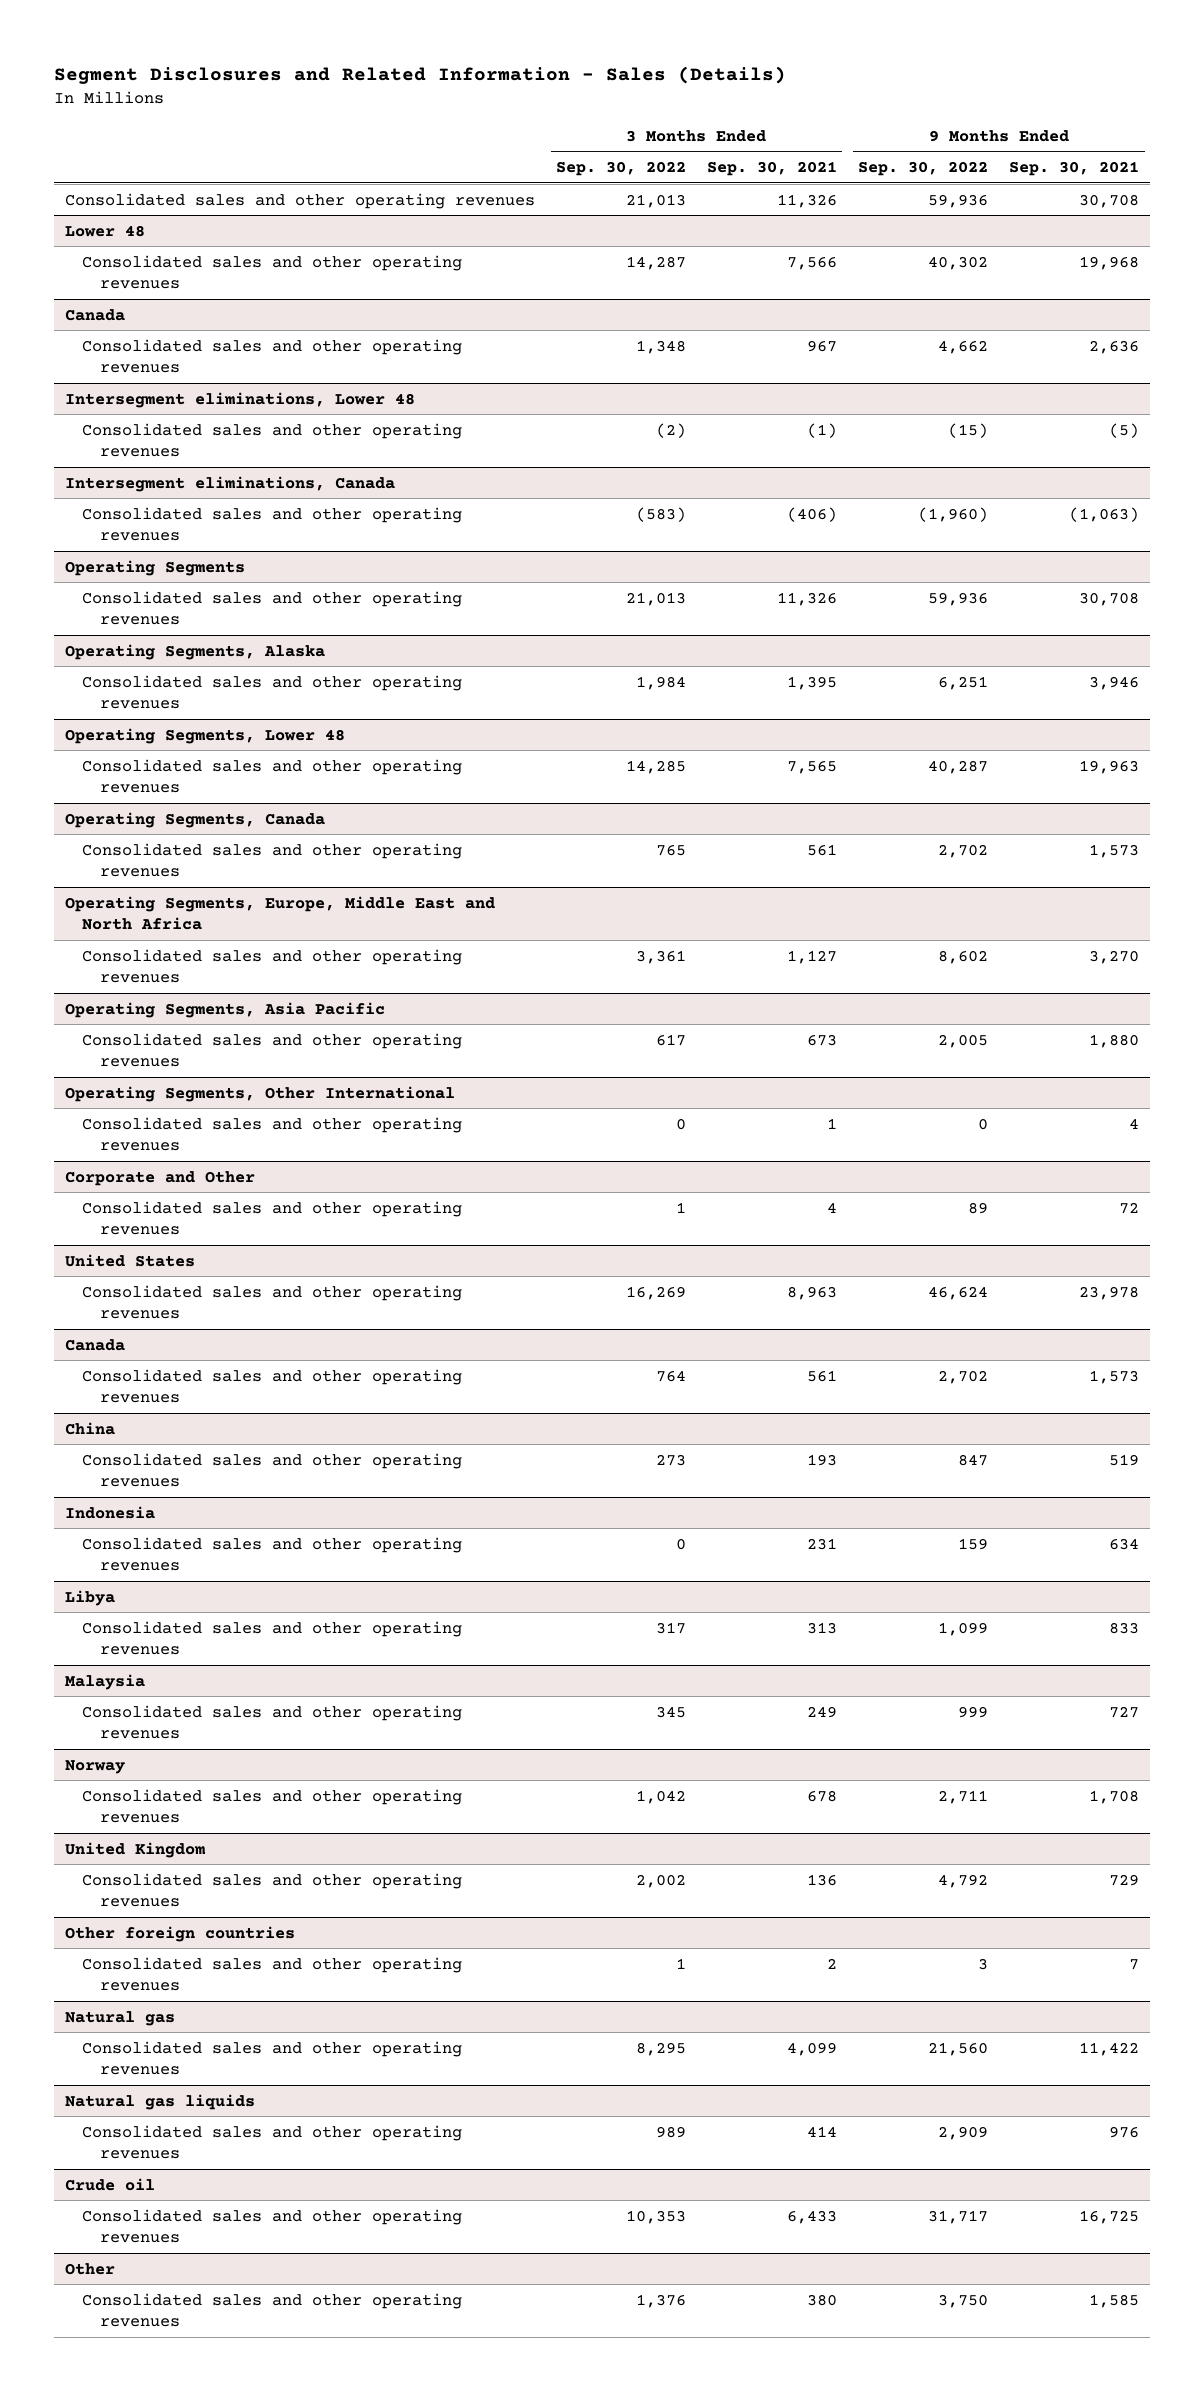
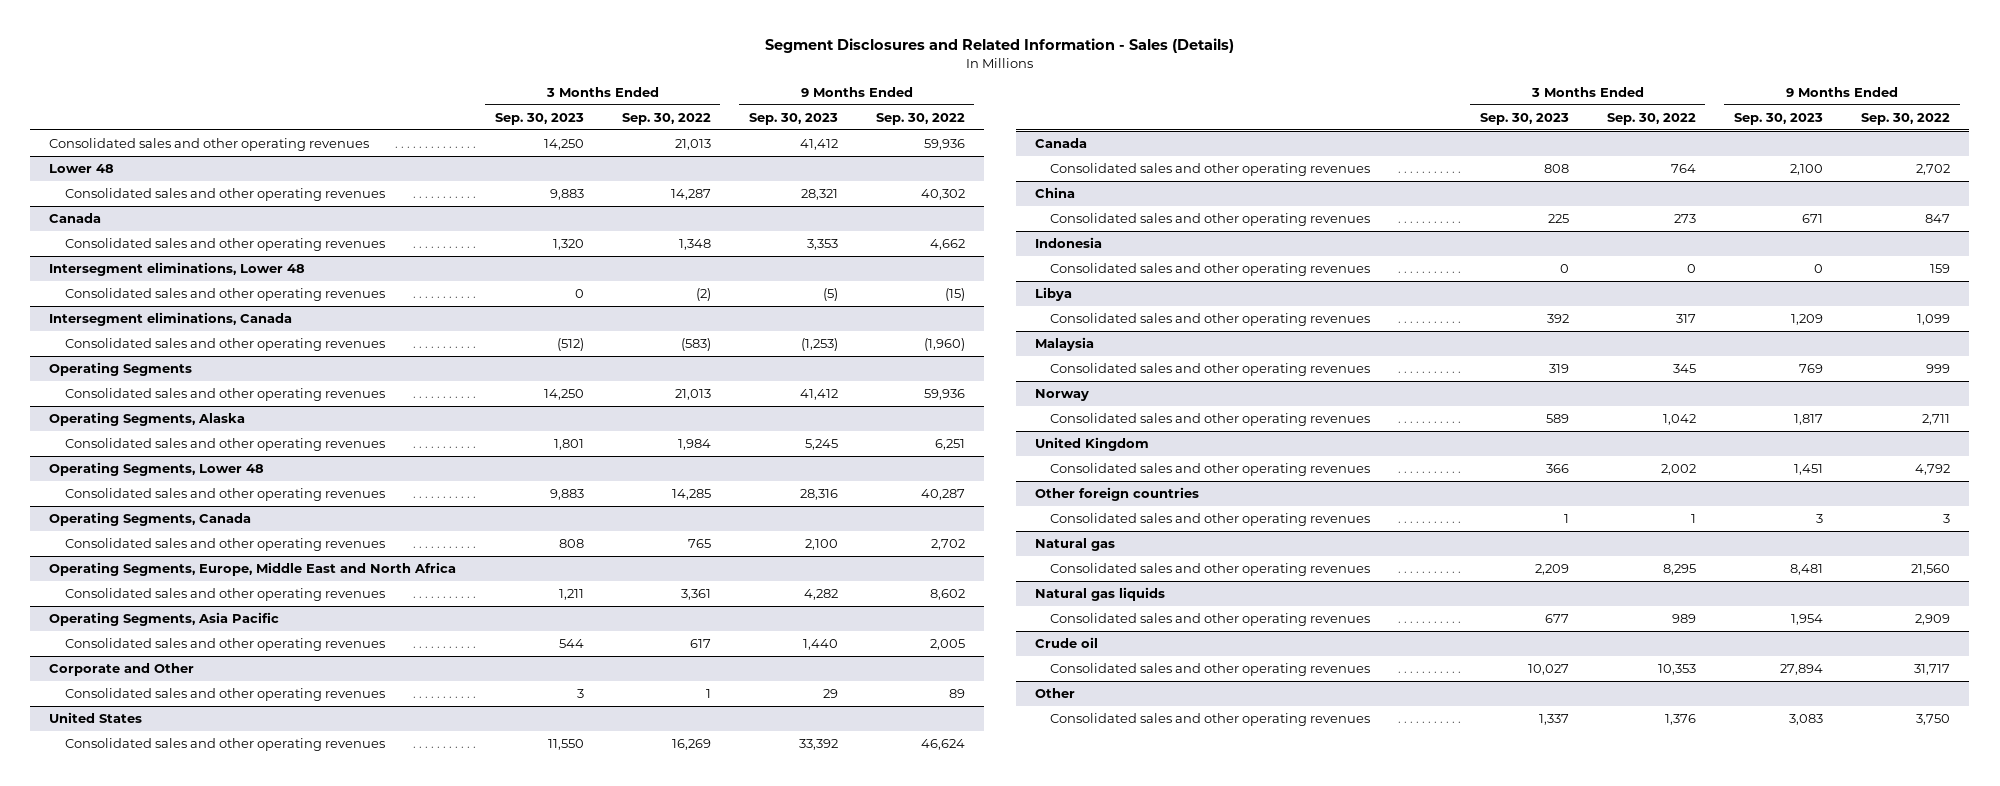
- | 3 Months Ended Sep. 30, 2022 | 3 Months Ended Sep. 30, 2021 | 9 Months Ended Sep. 30, 2022 | 9 Months Ended Sep. 30, 2021
+ | 3 Months Ended Sep. 30, 2023 | 3 Months Ended Sep. 30, 2022 | 9 Months Ended Sep. 30, 2023 | 9 Months Ended Sep. 30, 2022
- Operating Segments, Other International
- Consolidated sales and other operating revenues | 0 | 1 | 0 | 4

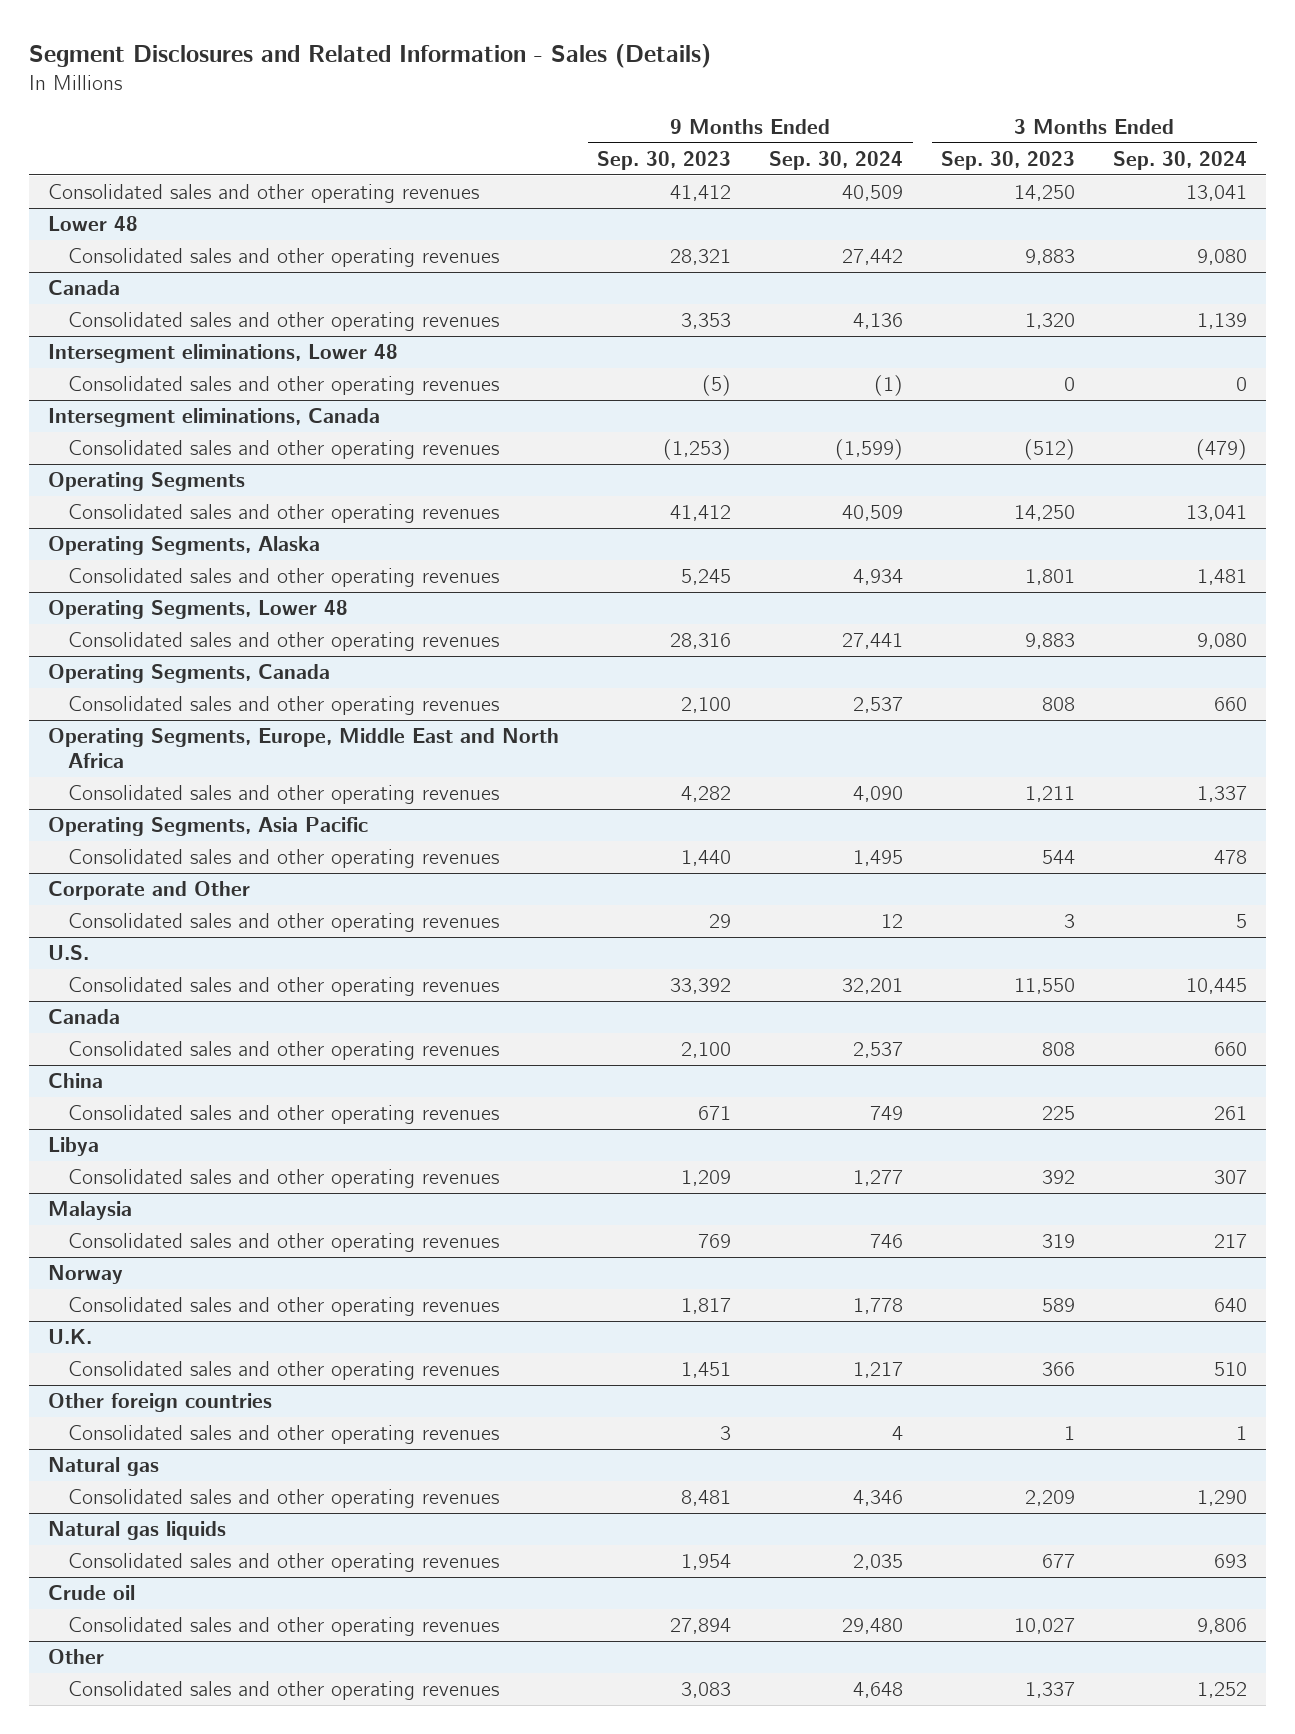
- | 3 Months Ended Sep. 30, 2023 | 3 Months Ended Sep. 30, 2022 | 9 Months Ended Sep. 30, 2023 | 9 Months Ended Sep. 30, 2022
+ | 9 Months Ended Sep. 30, 2023 | 9 Months Ended Sep. 30, 2024 | 3 Months Ended Sep. 30, 2023 | 3 Months Ended Sep. 30, 2024
- United States
+ U.S.
- Indonesia
- Consolidated sales and other operating revenues | 0 | 0 | 0 | 159
- United Kingdom
+ U.K.

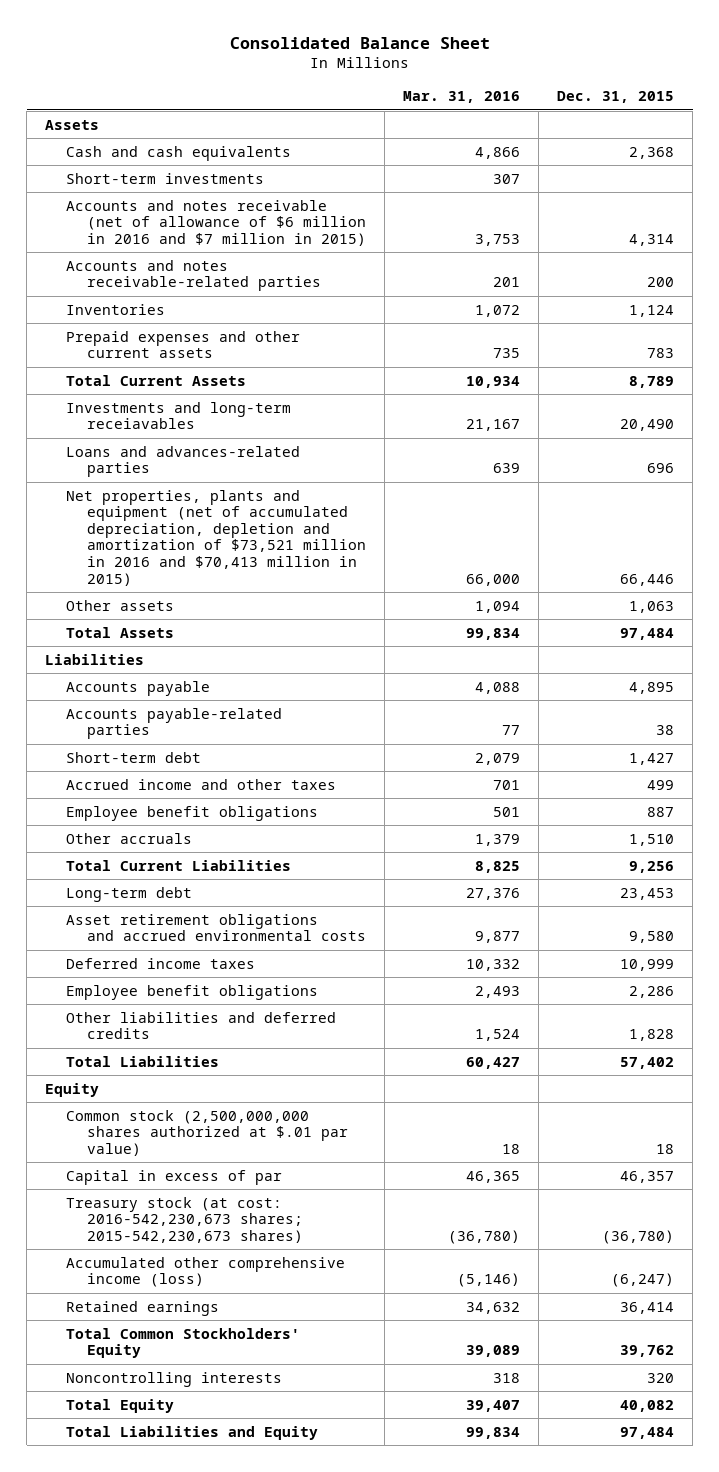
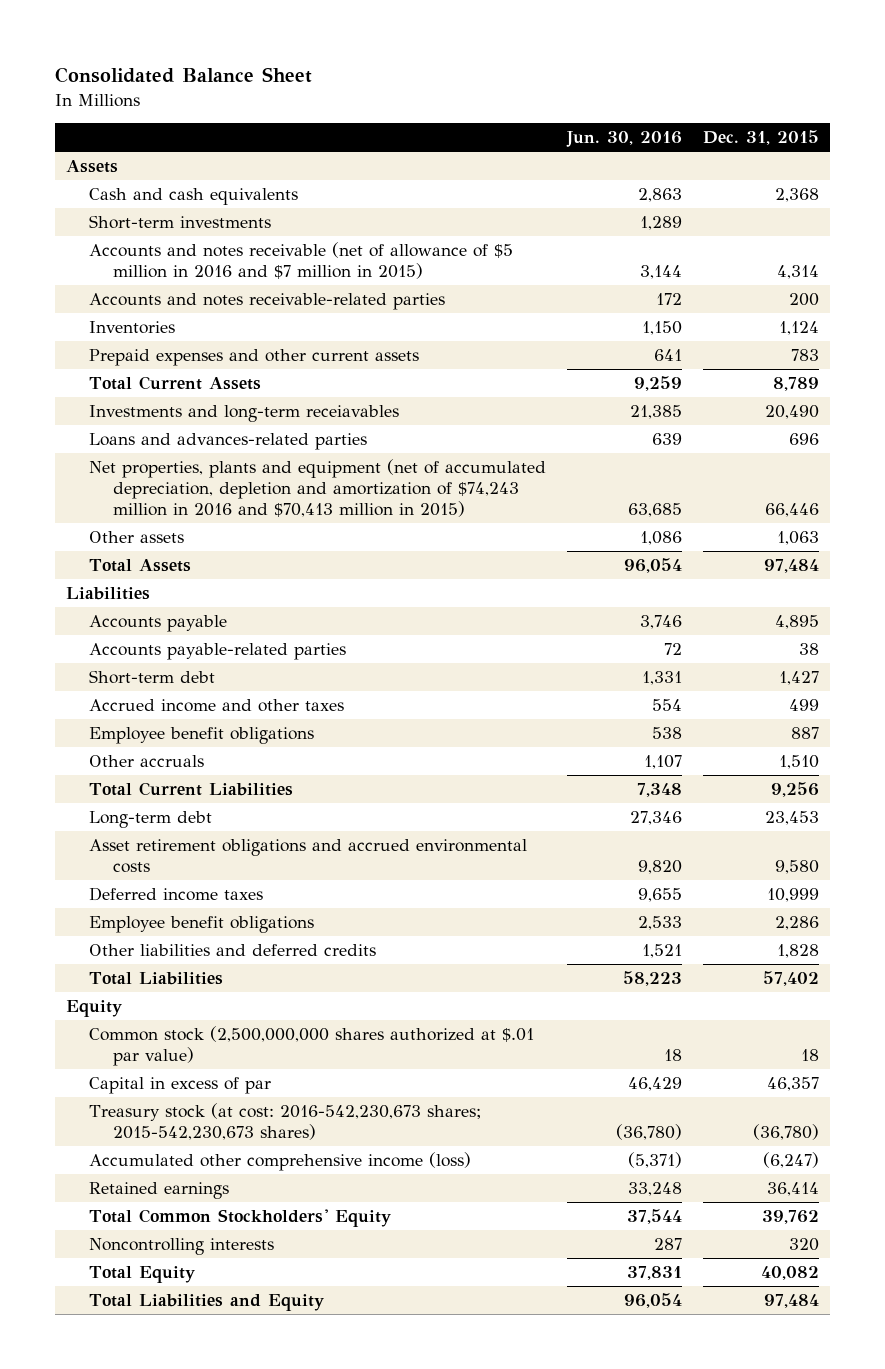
- | Mar. 31, 2016 | Dec. 31, 2015
+ | Jun. 30, 2016 | Dec. 31, 2015
- Accounts and notes receivable (net of allowance of $6 million in 2016 and $7 million in 2015) | 3,753 | 4,314
+ Accounts and notes receivable (net of allowance of $5 million in 2016 and $7 million in 2015) | 3,144 | 4,314
- Net properties, plants and equipment (net of accumulated depreciation, depletion and amortization of $73,521 million in 2016 and $70,413 million in 2015) | 66,000 | 66,446
+ Net properties, plants and equipment (net of accumulated depreciation, depletion and amortization of $74,243 million in 2016 and $70,413 million in 2015) | 63,685 | 66,446

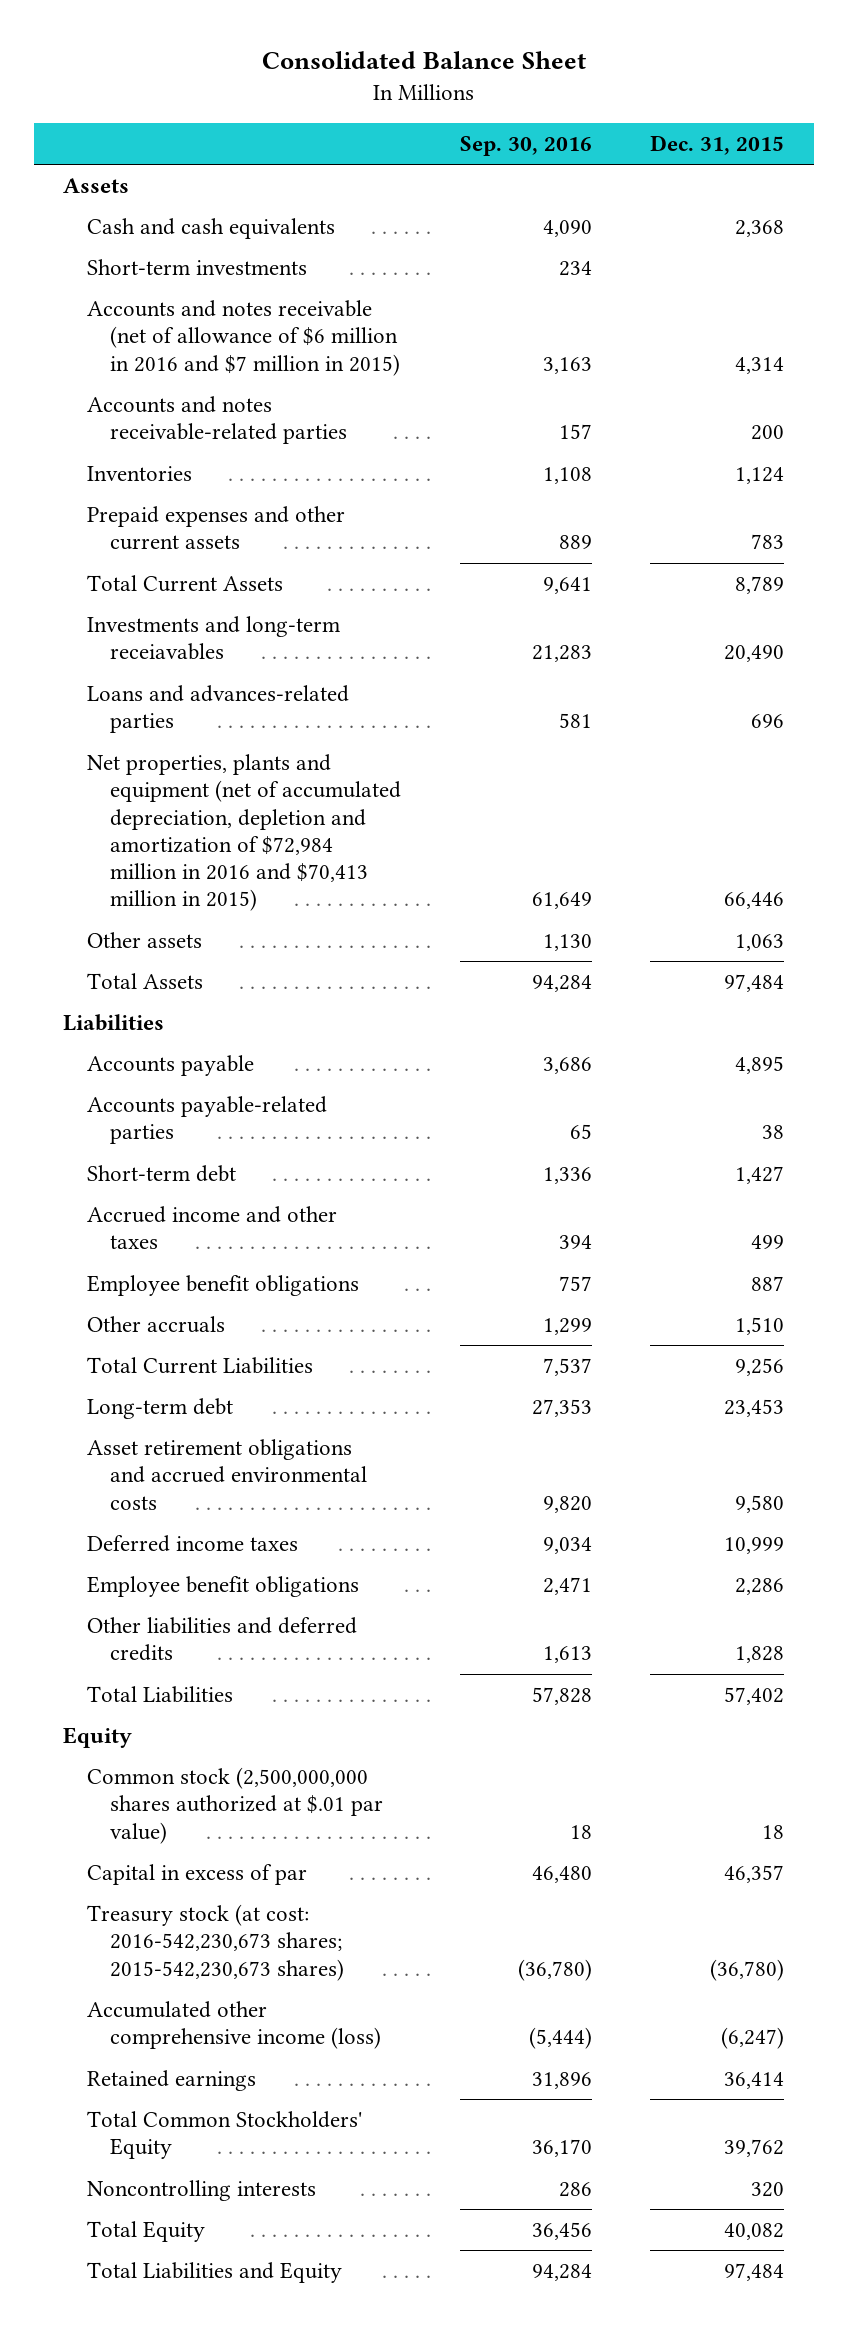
- | Jun. 30, 2016 | Dec. 31, 2015
+ | Sep. 30, 2016 | Dec. 31, 2015
- Accounts and notes receivable (net of allowance of $5 million in 2016 and $7 million in 2015) | 3,144 | 4,314
+ Accounts and notes receivable (net of allowance of $6 million in 2016 and $7 million in 2015) | 3,163 | 4,314
- Net properties, plants and equipment (net of accumulated depreciation, depletion and amortization of $74,243 million in 2016 and $70,413 million in 2015) | 63,685 | 66,446
+ Net properties, plants and equipment (net of accumulated depreciation, depletion and amortization of $72,984 million in 2016 and $70,413 million in 2015) | 61,649 | 66,446

